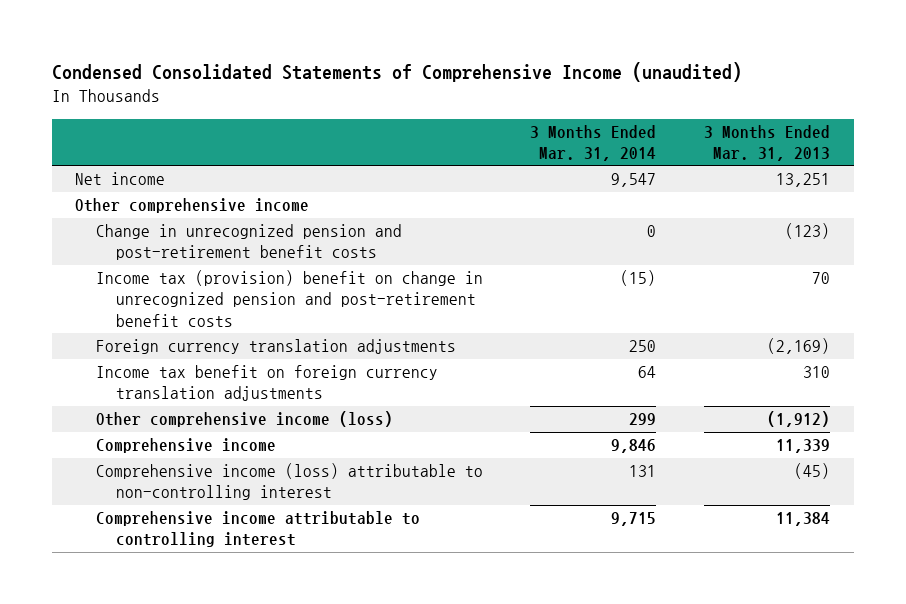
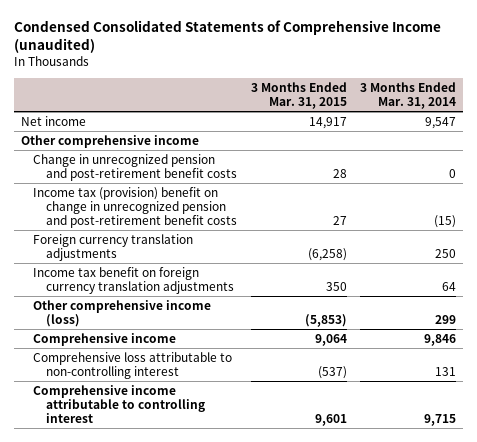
- | 3 Months Ended Mar. 31, 2014 | 3 Months Ended Mar. 31, 2013
+ | 3 Months Ended Mar. 31, 2015 | 3 Months Ended Mar. 31, 2014
- Comprehensive income (loss) attributable to non-controlling interest | 131 | (45)
+ Comprehensive loss attributable to non-controlling interest | (537) | 131

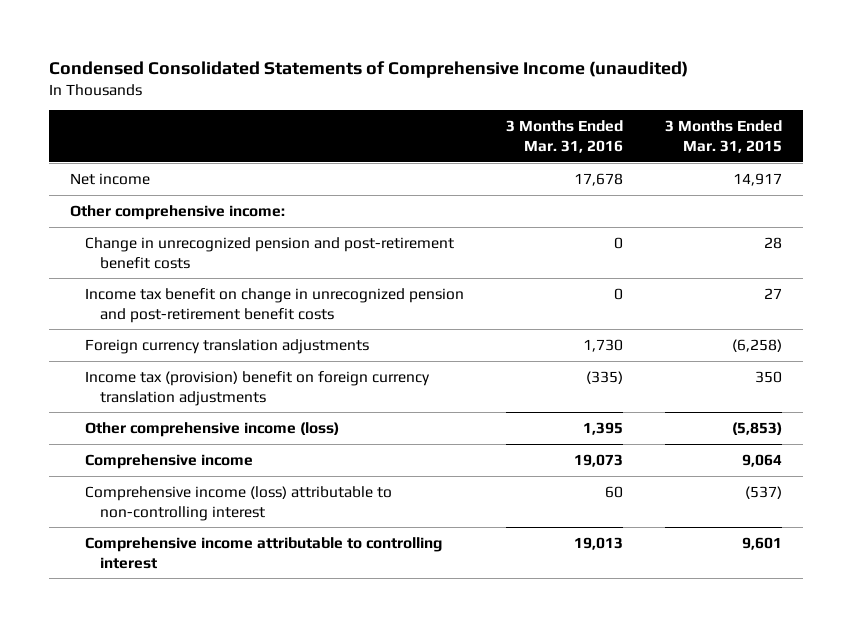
- | 3 Months Ended Mar. 31, 2015 | 3 Months Ended Mar. 31, 2014
+ | 3 Months Ended Mar. 31, 2016 | 3 Months Ended Mar. 31, 2015
- Other comprehensive income
+ Other comprehensive income:
- Income tax (provision) benefit on change in unrecognized pension and post-retirement benefit costs | 27 | (15)
+ Income tax benefit on change in unrecognized pension and post-retirement benefit costs | 0 | 27
- Income tax benefit on foreign currency translation adjustments | 350 | 64
+ Income tax (provision) benefit on foreign currency translation adjustments | (335) | 350
- Comprehensive loss attributable to non-controlling interest | (537) | 131
+ Comprehensive income (loss) attributable to non-controlling interest | 60 | (537)

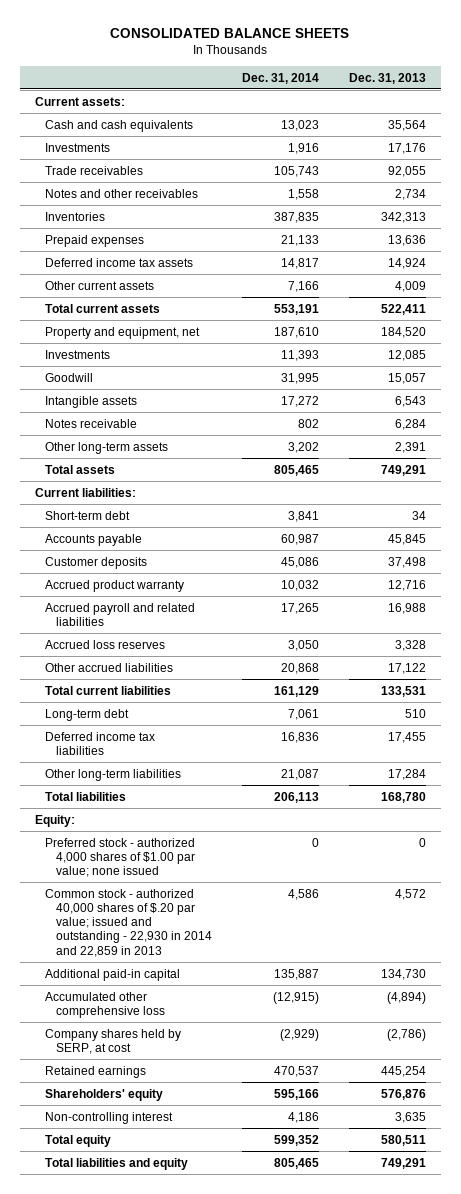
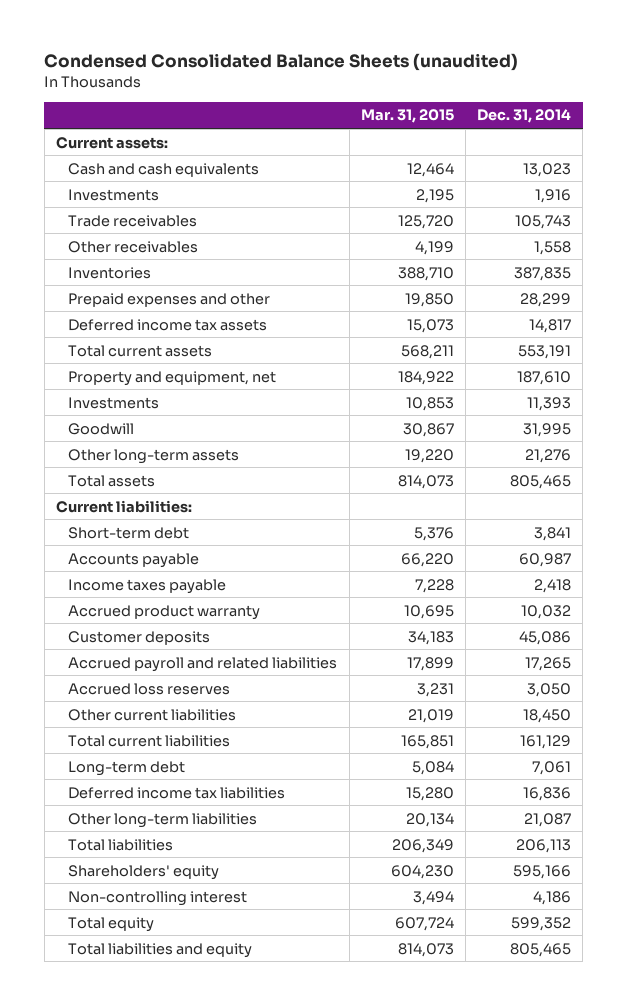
- CONSOLIDATED BALANCE SHEETS
+ Condensed Consolidated Balance Sheets (unaudited)
- | Dec. 31, 2014 | Dec. 31, 2013
+ | Mar. 31, 2015 | Dec. 31, 2014
- Notes and other receivables | 1,558 | 2,734
+ Other receivables | 4,199 | 1,558
- Prepaid expenses | 21,133 | 13,636
+ Prepaid expenses and other | 19,850 | 28,299
- Other current assets | 7,166 | 4,009
- Intangible assets | 17,272 | 6,543
- Notes receivable | 802 | 6,284
- Other long-term assets | 3,202 | 2,391
+ Other long-term assets | 19,220 | 21,276
+ Income taxes payable | 7,228 | 2,418
moved down: Customer deposits | 34,183 | 45,086
- Other accrued liabilities | 20,868 | 17,122
+ Other current liabilities | 21,019 | 18,450
- Equity:
- Preferred stock - authorized 4,000 shares of $1.00 par value; none issued | 0 | 0
- Common stock - authorized 40,000 shares of $.20 par value; issued and outstanding - 22,930 in 2014 and 22,859 in 2013 | 4,586 | 4,572
- Additional paid-in capital | 135,887 | 134,730
- Accumulated other comprehensive loss | (12,915) | (4,894)
- Company shares held by SERP, at cost | (2,929) | (2,786)
- Retained earnings | 470,537 | 445,254

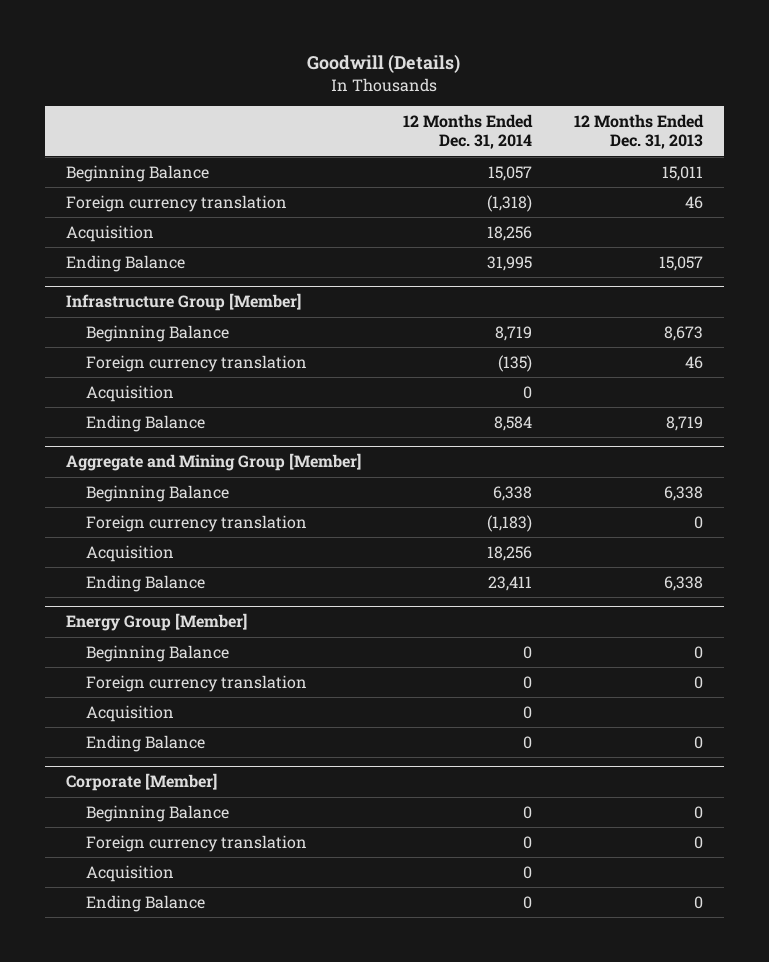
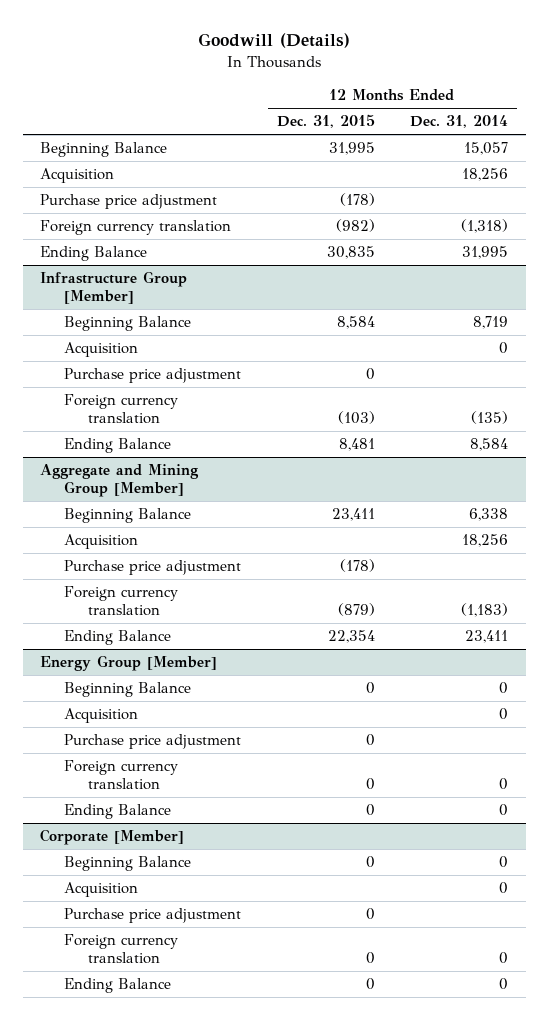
- | 12 Months Ended Dec. 31, 2014 | 12 Months Ended Dec. 31, 2013
+ | 12 Months Ended Dec. 31, 2015 | 12 Months Ended Dec. 31, 2014
+ Purchase price adjustment | (178) |
moved down: Foreign currency translation | (982) | (1,318)
@ Infrastructure Group [Member]
+ Purchase price adjustment | 0 |
moved down: Foreign currency translation | (103) | (135)
@ Aggregate and Mining Group [Member]
+ Purchase price adjustment | (178) |
moved down: Foreign currency translation | (879) | (1,183)
@ Energy Group [Member]
+ Purchase price adjustment | 0 |
moved down: Foreign currency translation | 0 | 0
@ Corporate [Member]
+ Purchase price adjustment | 0 |
moved down: Foreign currency translation | 0 | 0

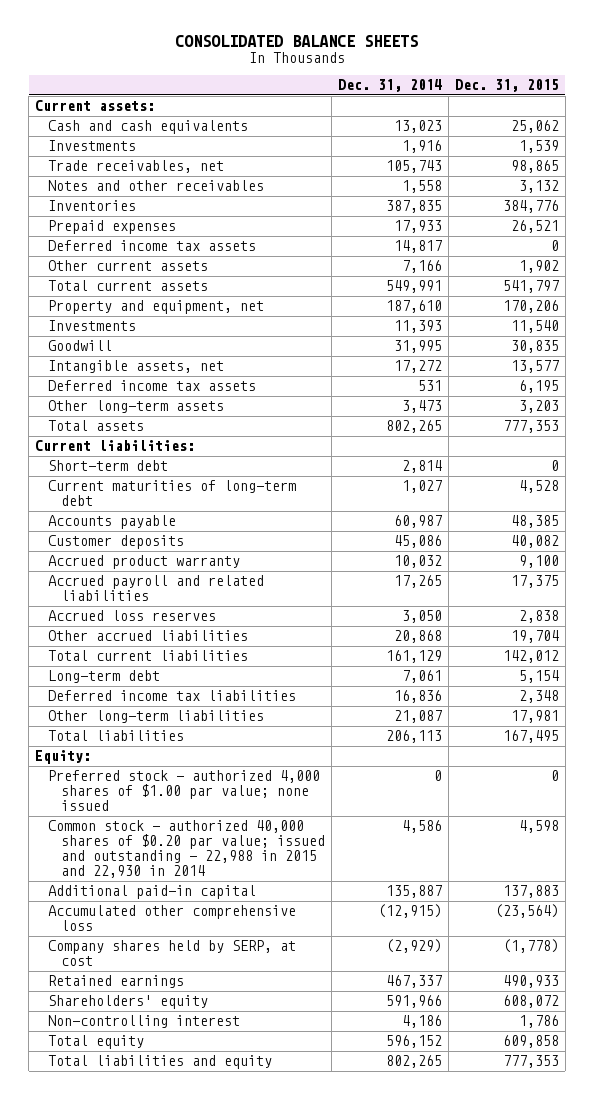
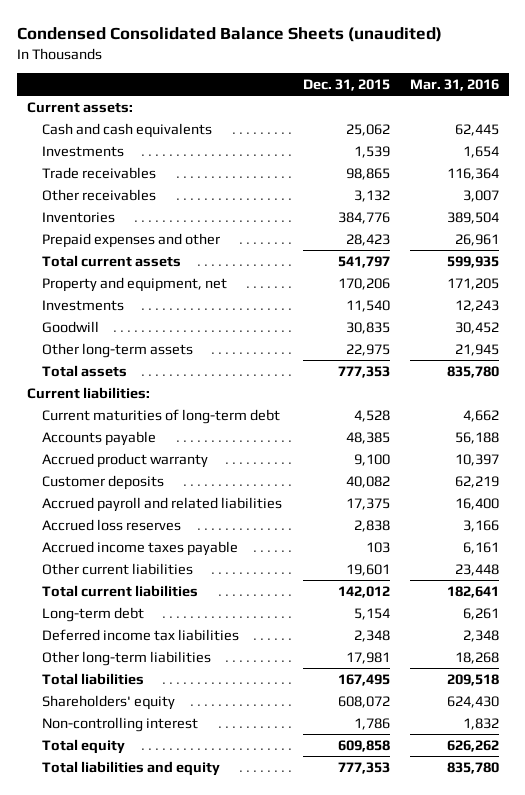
- CONSOLIDATED BALANCE SHEETS
+ Condensed Consolidated Balance Sheets (unaudited)
- | Dec. 31, 2014 | Dec. 31, 2015
+ | Dec. 31, 2015 | Mar. 31, 2016
- Trade receivables, net | 105,743 | 98,865
- Notes and other receivables | 1,558 | 3,132
+ Trade receivables | 98,865 | 116,364
+ Other receivables | 3,132 | 3,007
- Prepaid expenses | 17,933 | 26,521
- Deferred income tax assets | 14,817 | 0
- Other current assets | 7,166 | 1,902
+ Prepaid expenses and other | 28,423 | 26,961
- Intangible assets, net | 17,272 | 13,577
- Deferred income tax assets | 531 | 6,195
- Other long-term assets | 3,473 | 3,203
+ Other long-term assets | 22,975 | 21,945
- Short-term debt | 2,814 | 0
moved down: Customer deposits | 40,082 | 62,219
- Other accrued liabilities | 20,868 | 19,704
+ Accrued income taxes payable | 103 | 6,161
+ Other current liabilities | 19,601 | 23,448
- Equity:
- Preferred stock - authorized 4,000 shares of $1.00 par value; none issued | 0 | 0
- Common stock - authorized 40,000 shares of $0.20 par value; issued and outstanding - 22,988 in 2015 and 22,930 in 2014 | 4,586 | 4,598
- Additional paid-in capital | 135,887 | 137,883
- Accumulated other comprehensive loss | (12,915) | (23,564)
- Company shares held by SERP, at cost | (2,929) | (1,778)
- Retained earnings | 467,337 | 490,933

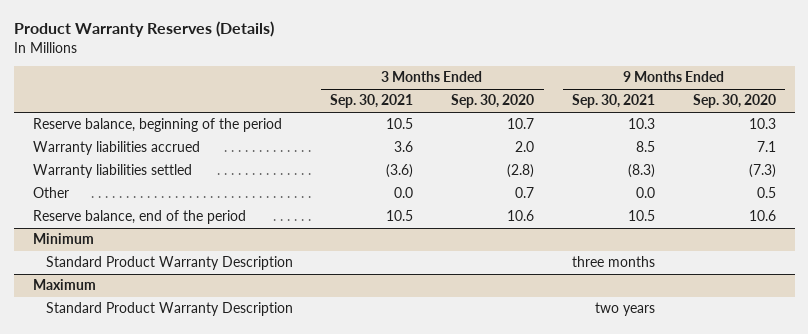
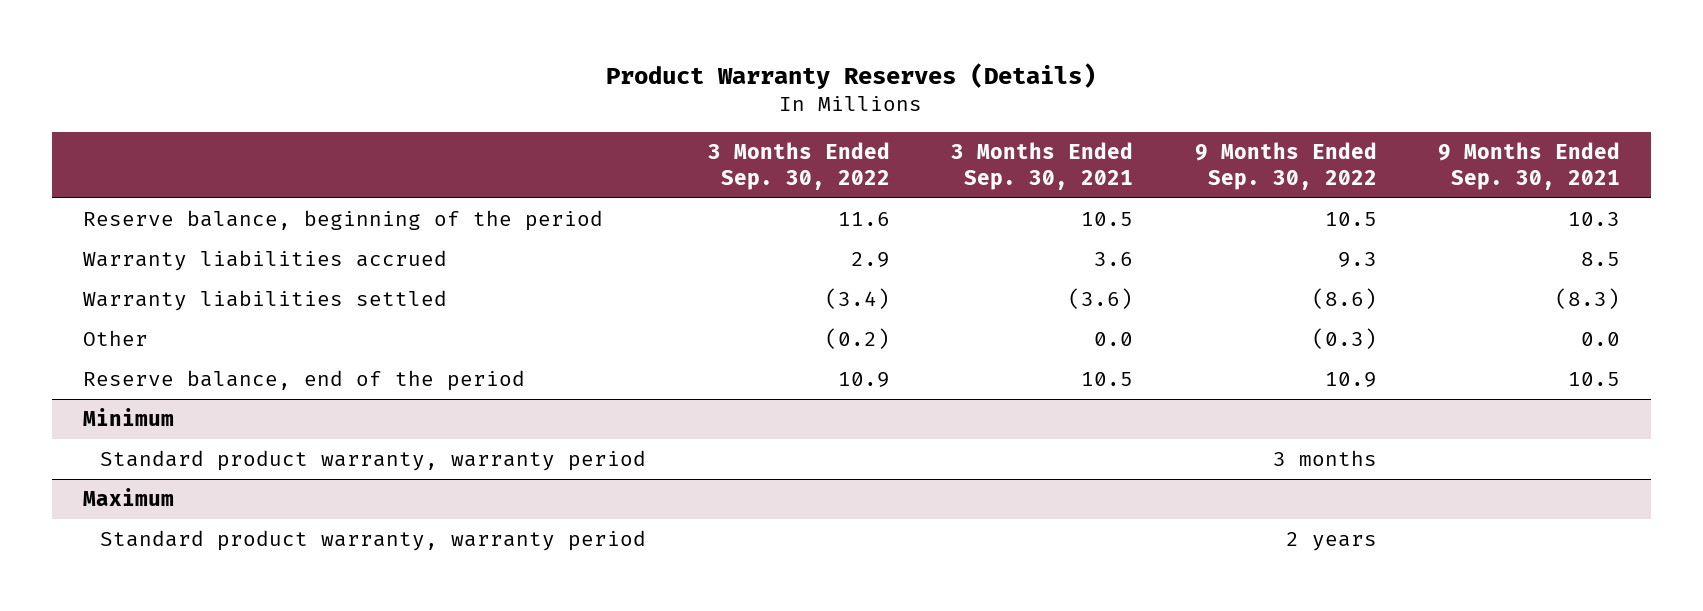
- | 3 Months Ended Sep. 30, 2021 | 3 Months Ended Sep. 30, 2020 | 9 Months Ended Sep. 30, 2021 | 9 Months Ended Sep. 30, 2020
+ | 3 Months Ended Sep. 30, 2022 | 3 Months Ended Sep. 30, 2021 | 9 Months Ended Sep. 30, 2022 | 9 Months Ended Sep. 30, 2021
@ Minimum
- Standard Product Warranty Description | | | three months |
+ Standard product warranty, warranty period | | | 3 months |
@ Maximum
- Standard Product Warranty Description | | | two years |
+ Standard product warranty, warranty period | | | 2 years |

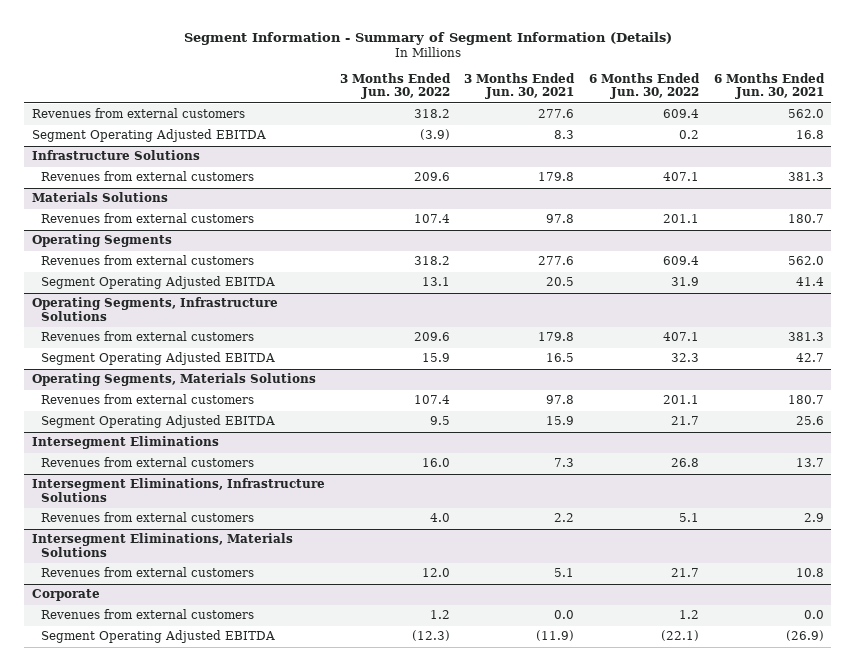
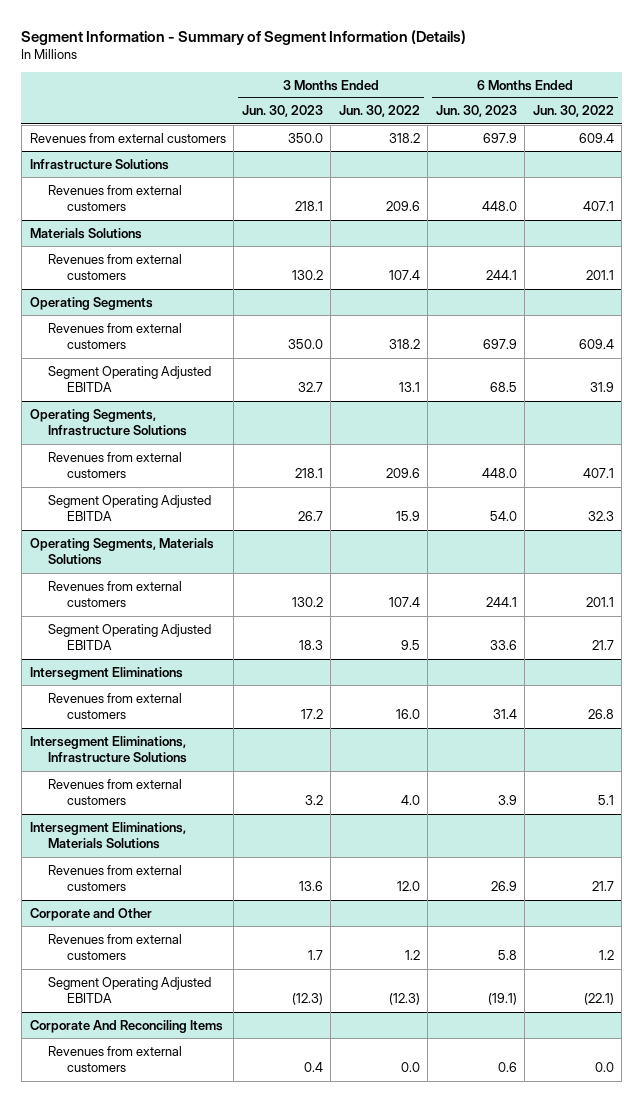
- | 3 Months Ended Jun. 30, 2022 | 3 Months Ended Jun. 30, 2021 | 6 Months Ended Jun. 30, 2022 | 6 Months Ended Jun. 30, 2021
+ | 3 Months Ended Jun. 30, 2023 | 3 Months Ended Jun. 30, 2022 | 6 Months Ended Jun. 30, 2023 | 6 Months Ended Jun. 30, 2022
- Segment Operating Adjusted EBITDA | (3.9) | 8.3 | 0.2 | 16.8
- Corporate
+ Corporate and Other
+ Corporate And Reconciling Items
+ Revenues from external customers | 0.4 | 0.0 | 0.6 | 0.0

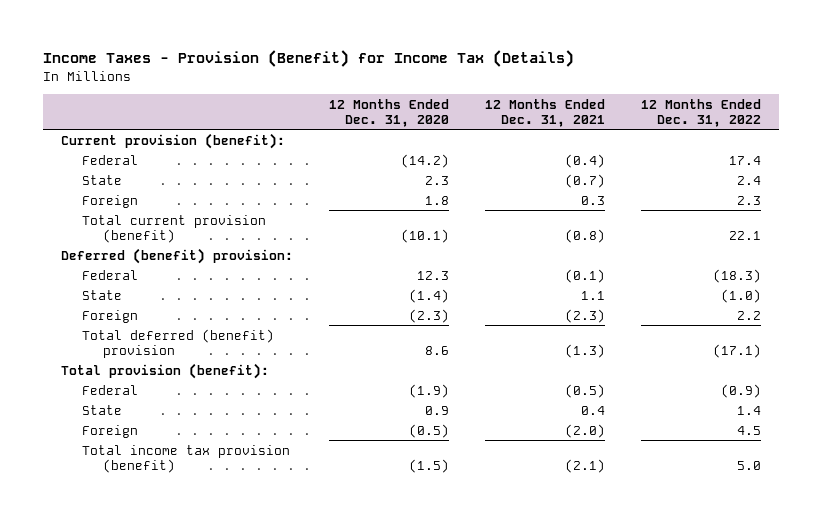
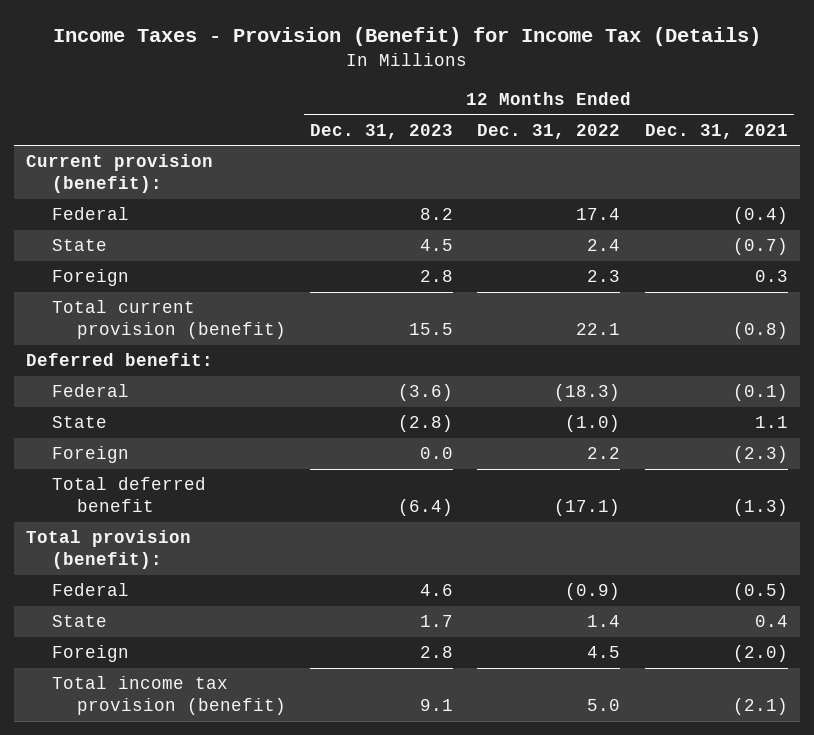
- | 12 Months Ended Dec. 31, 2020 | 12 Months Ended Dec. 31, 2021 | 12 Months Ended Dec. 31, 2022
+ | 12 Months Ended Dec. 31, 2023 | 12 Months Ended Dec. 31, 2022 | 12 Months Ended Dec. 31, 2021
- Deferred (benefit) provision:
+ Deferred benefit:
- Total deferred (benefit) provision | 8.6 | (1.3) | (17.1)
+ Total deferred benefit | (6.4) | (17.1) | (1.3)

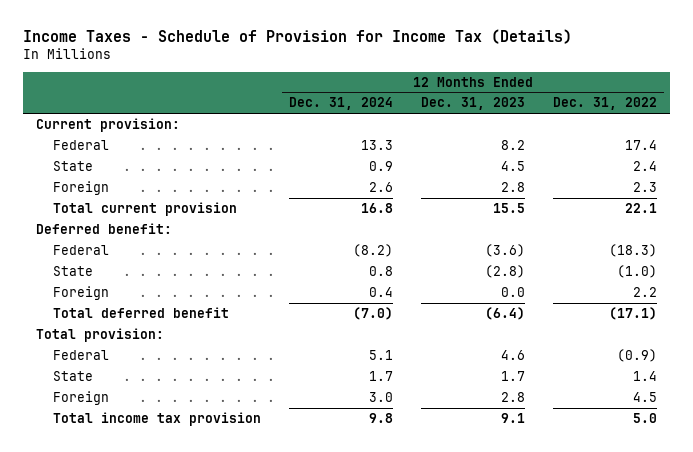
- Income Taxes - Provision (Benefit) for Income Tax (Details)
+ Income Taxes - Schedule of Provision for Income Tax (Details)
- | 12 Months Ended Dec. 31, 2023 | 12 Months Ended Dec. 31, 2022 | 12 Months Ended Dec. 31, 2021
+ | 12 Months Ended Dec. 31, 2024 | 12 Months Ended Dec. 31, 2023 | 12 Months Ended Dec. 31, 2022
- Current provision (benefit):
+ Current provision:
- Total current provision (benefit) | 15.5 | 22.1 | (0.8)
+ Total current provision | 16.8 | 15.5 | 22.1
- Total provision (benefit):
+ Total provision:
- Total income tax provision (benefit) | 9.1 | 5.0 | (2.1)
+ Total income tax provision | 9.8 | 9.1 | 5.0

